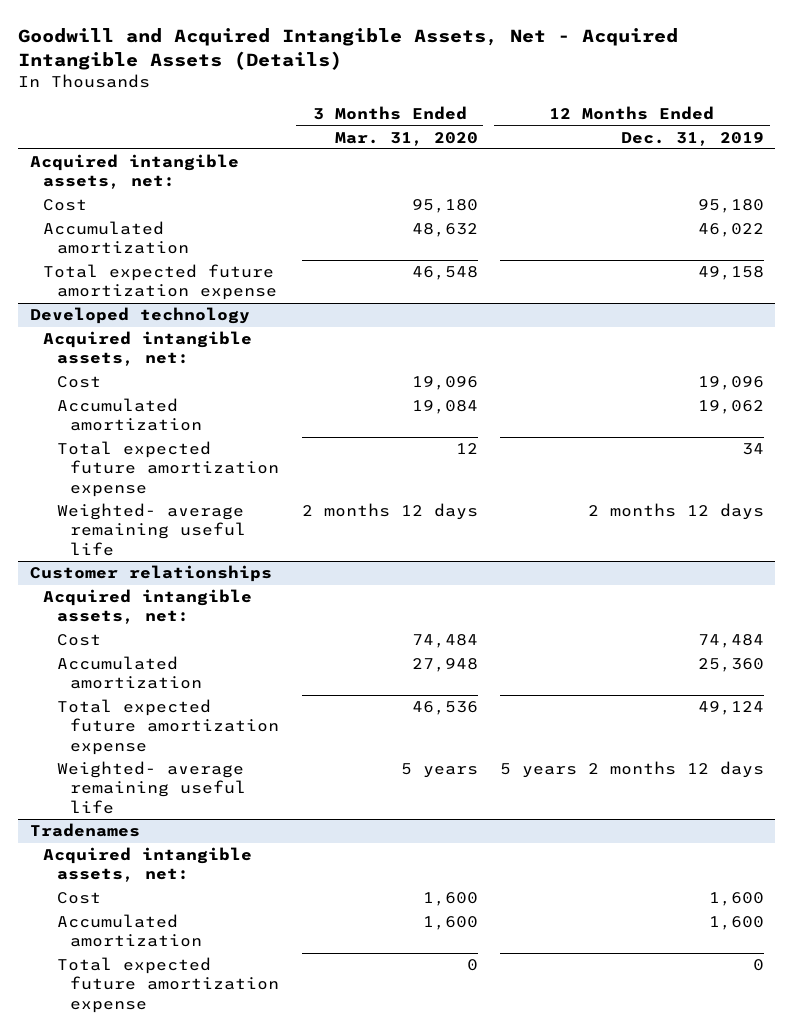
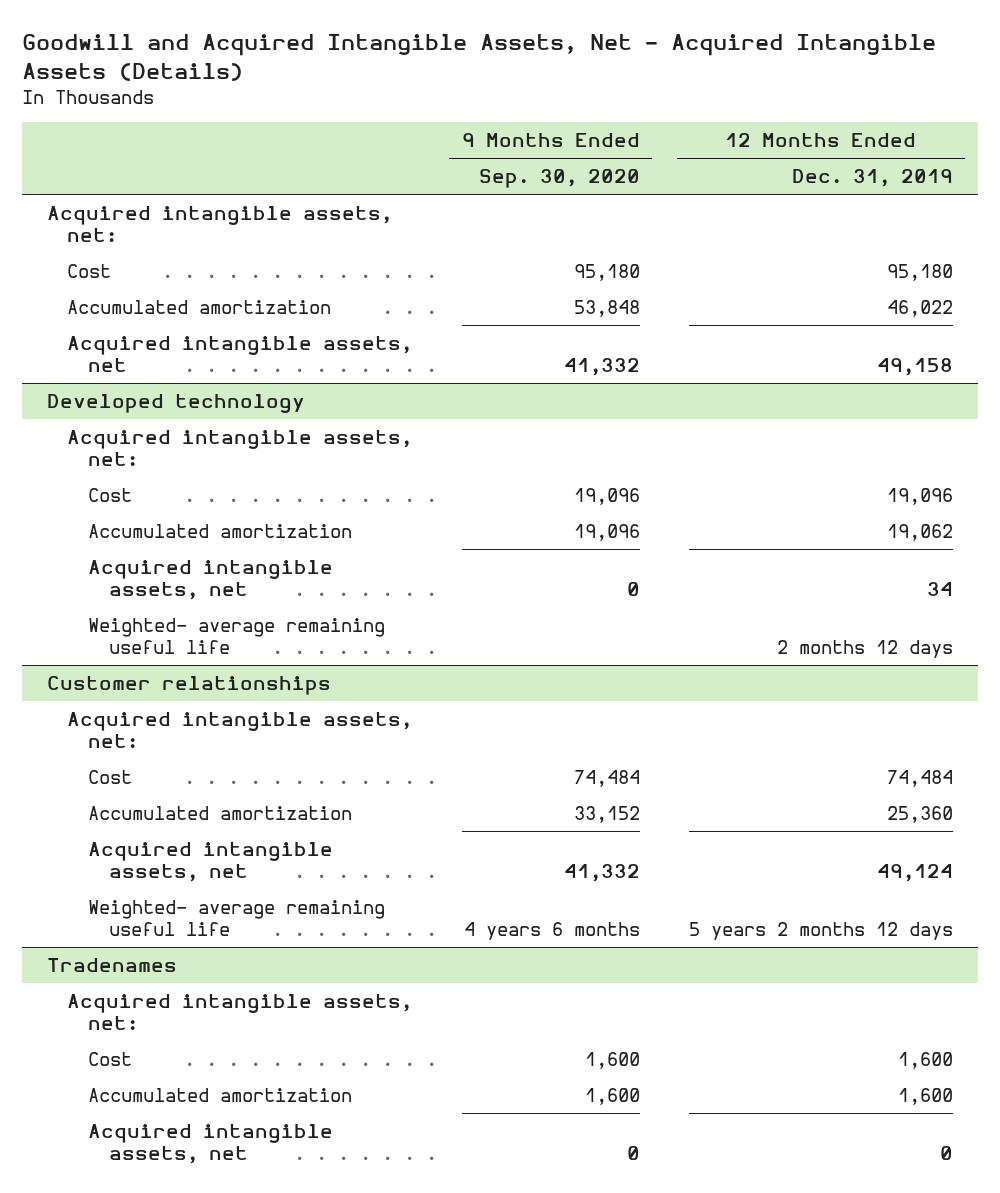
- | 3 Months Ended Mar. 31, 2020 | 12 Months Ended Dec. 31, 2019
+ | 9 Months Ended Sep. 30, 2020 | 12 Months Ended Dec. 31, 2019
- Total expected future amortization expense | 46,548 | 49,158
+ Acquired intangible assets, net | 41,332 | 49,158
@ Developed technology
- Total expected future amortization expense | 12 | 34
+ Acquired intangible assets, net | 0 | 34
@ Customer relationships
- Total expected future amortization expense | 46,536 | 49,124
+ Acquired intangible assets, net | 41,332 | 49,124
@ Tradenames
- Total expected future amortization expense | 0 | 0
+ Acquired intangible assets, net | 0 | 0

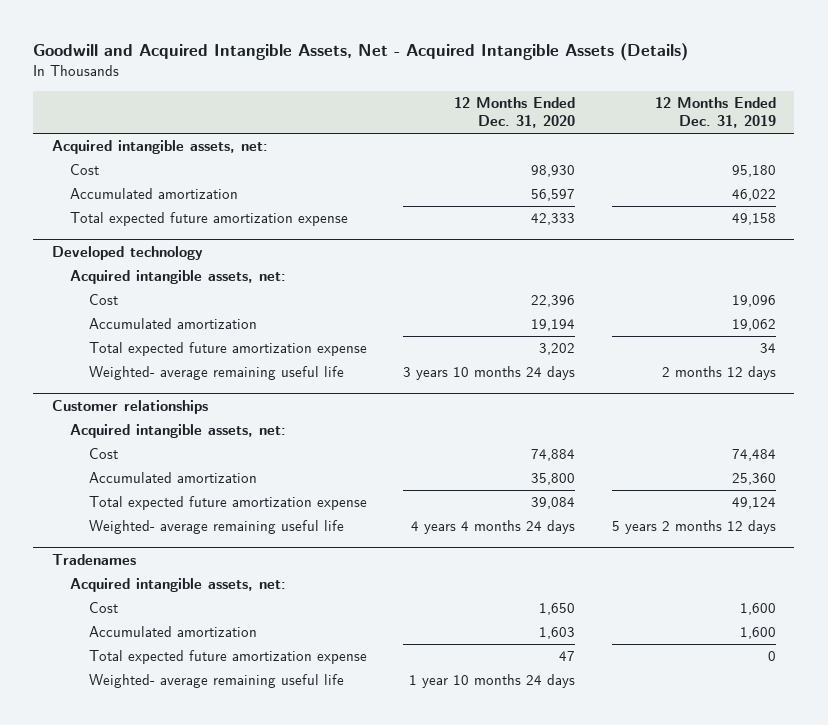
- | 9 Months Ended Sep. 30, 2020 | 12 Months Ended Dec. 31, 2019
+ | 12 Months Ended Dec. 31, 2020 | 12 Months Ended Dec. 31, 2019
- Acquired intangible assets, net | 41,332 | 49,158
+ Total expected future amortization expense | 42,333 | 49,158
@ Developed technology
- Acquired intangible assets, net | 0 | 34
+ Total expected future amortization expense | 3,202 | 34
@ Customer relationships
- Acquired intangible assets, net | 41,332 | 49,124
+ Total expected future amortization expense | 39,084 | 49,124
@ Tradenames
- Acquired intangible assets, net | 0 | 0
+ Total expected future amortization expense | 47 | 0
+ Weighted- average remaining useful life | 1 year 10 months 24 days |

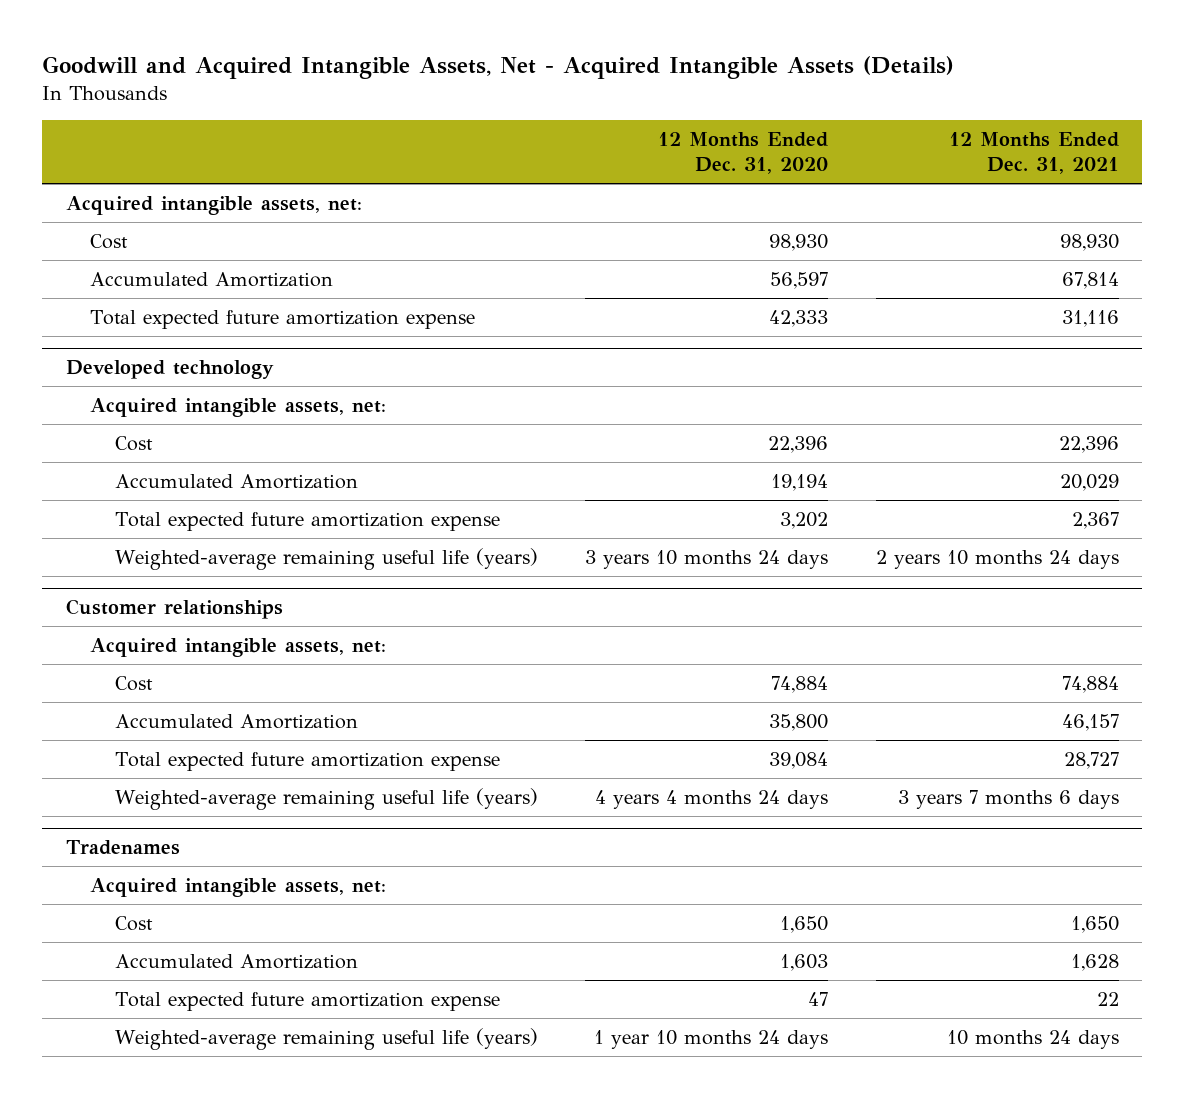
- | 12 Months Ended Dec. 31, 2020 | 12 Months Ended Dec. 31, 2019
+ | 12 Months Ended Dec. 31, 2020 | 12 Months Ended Dec. 31, 2021
- Accumulated amortization | 56,597 | 46,022
+ Accumulated Amortization | 56,597 | 67,814
@ Developed technology
- Accumulated amortization | 19,194 | 19,062
+ Accumulated Amortization | 19,194 | 20,029
- Weighted- average remaining useful life | 3 years 10 months 24 days | 2 months 12 days
+ Weighted-average remaining useful life (years) | 3 years 10 months 24 days | 2 years 10 months 24 days
@ Customer relationships
- Accumulated amortization | 35,800 | 25,360
+ Accumulated Amortization | 35,800 | 46,157
- Weighted- average remaining useful life | 4 years 4 months 24 days | 5 years 2 months 12 days
+ Weighted-average remaining useful life (years) | 4 years 4 months 24 days | 3 years 7 months 6 days
@ Tradenames
- Accumulated amortization | 1,603 | 1,600
+ Accumulated Amortization | 1,603 | 1,628
- Weighted- average remaining useful life | 1 year 10 months 24 days |
+ Weighted-average remaining useful life (years) | 1 year 10 months 24 days | 10 months 24 days

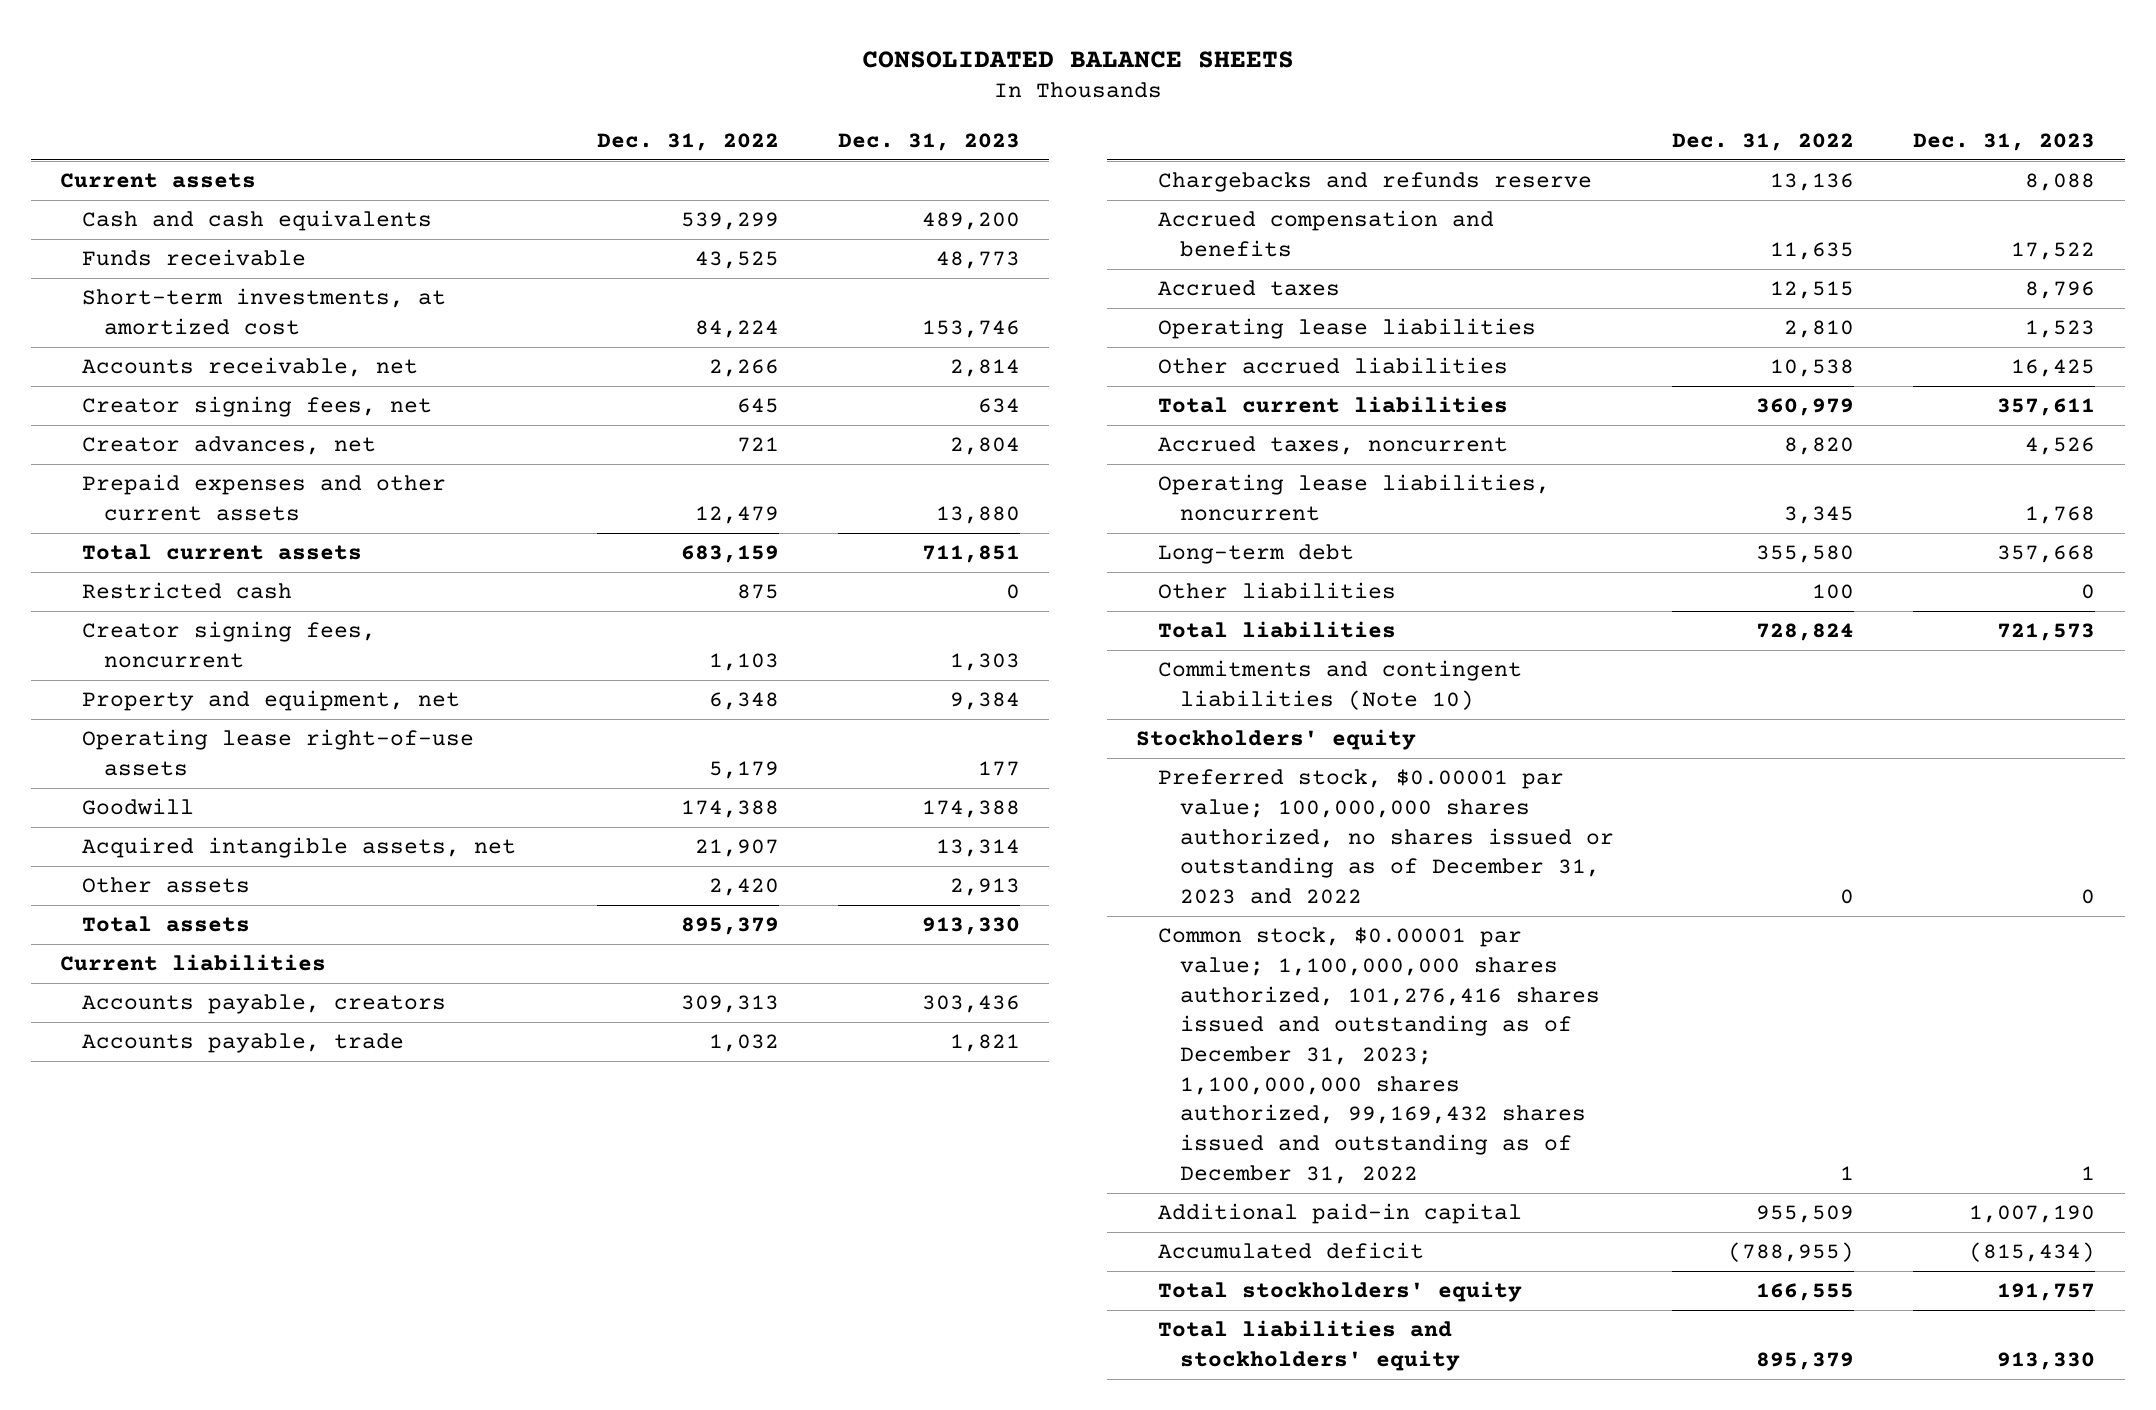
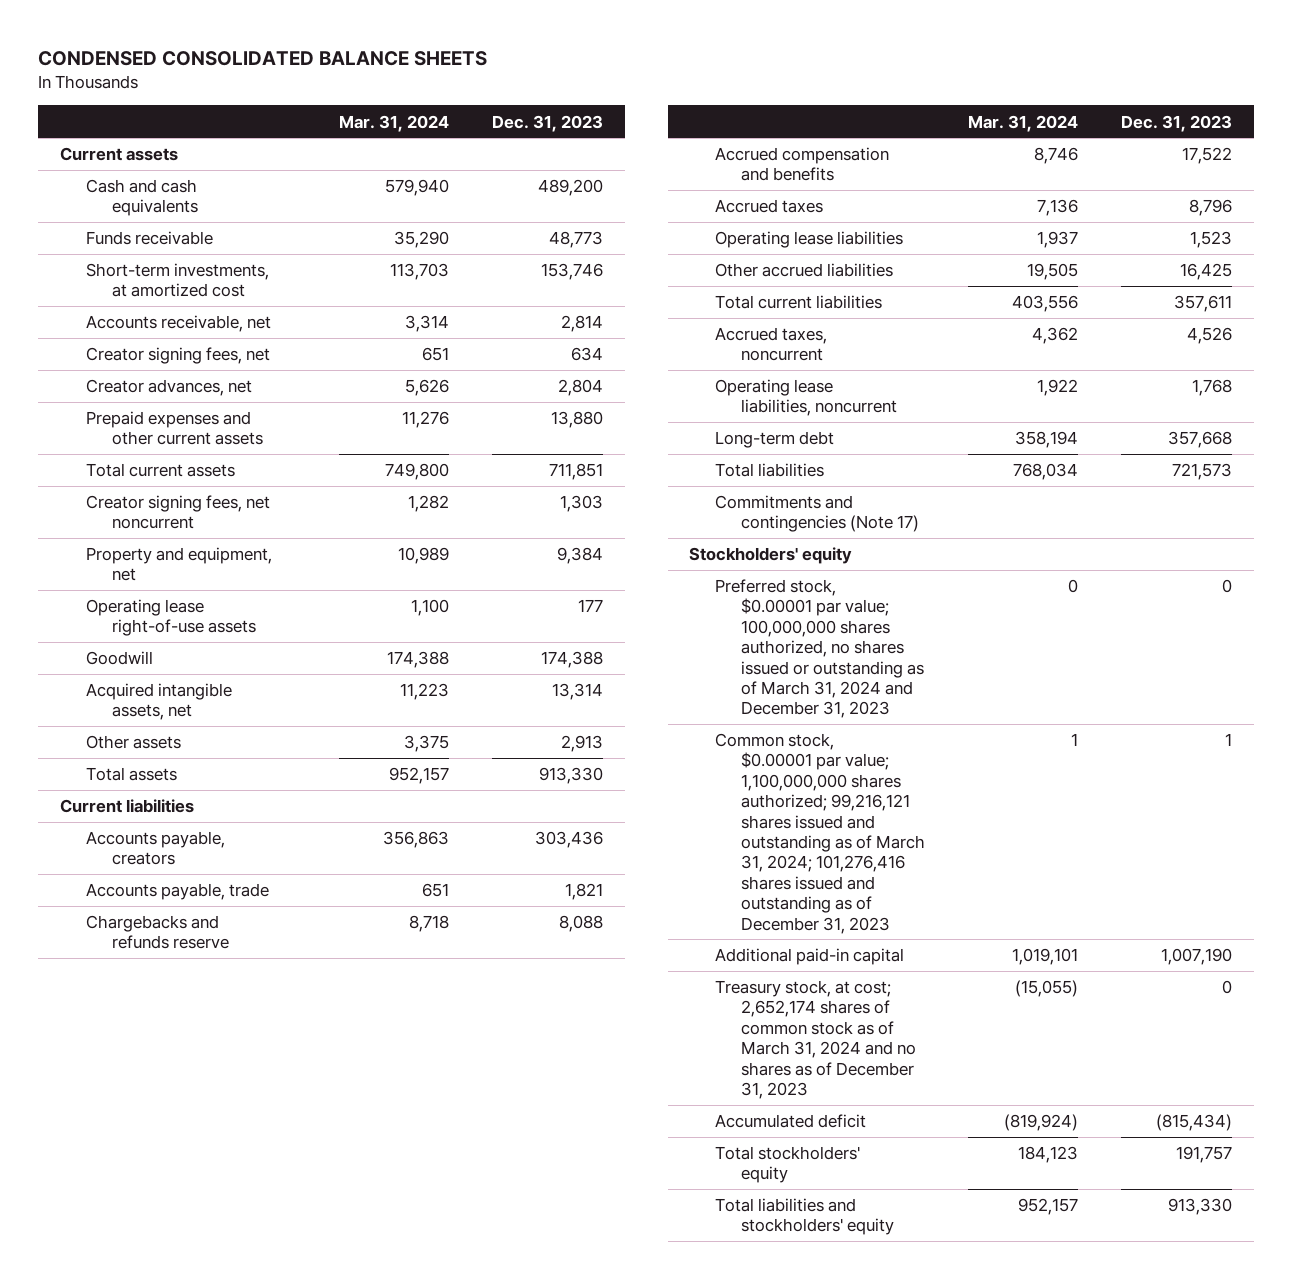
- CONSOLIDATED BALANCE SHEETS
+ CONDENSED CONSOLIDATED BALANCE SHEETS
- | Dec. 31, 2022 | Dec. 31, 2023
+ | Mar. 31, 2024 | Dec. 31, 2023
- Restricted cash | 875 | 0
- Creator signing fees, noncurrent | 1,103 | 1,303
+ Creator signing fees, net noncurrent | 1,282 | 1,303
- Other liabilities | 100 | 0
- Commitments and contingent liabilities (Note 10)
+ Commitments and contingencies (Note 17)
- Preferred stock, $0.00001 par value; 100,000,000 shares authorized, no shares issued or outstanding as of December 31, 2023 and 2022 | 0 | 0
- Common stock, $0.00001 par value; 1,100,000,000 shares authorized, 101,276,416 shares issued and outstanding as of December 31, 2023; 1,100,000,000 shares authorized, 99,169,432 shares issued and outstanding as of December 31, 2022 | 1 | 1
+ Preferred stock, $0.00001 par value; 100,000,000 shares authorized, no shares issued or outstanding as of March 31, 2024 and December 31, 2023 | 0 | 0
+ Common stock, $0.00001 par value; 1,100,000,000 shares authorized; 99,216,121 shares issued and outstanding as of March 31, 2024; 101,276,416 shares issued and outstanding as of December 31, 2023 | 1 | 1
+ Treasury stock, at cost; 2,652,174 shares of common stock as of March 31, 2024 and no shares as of December 31, 2023 | (15,055) | 0

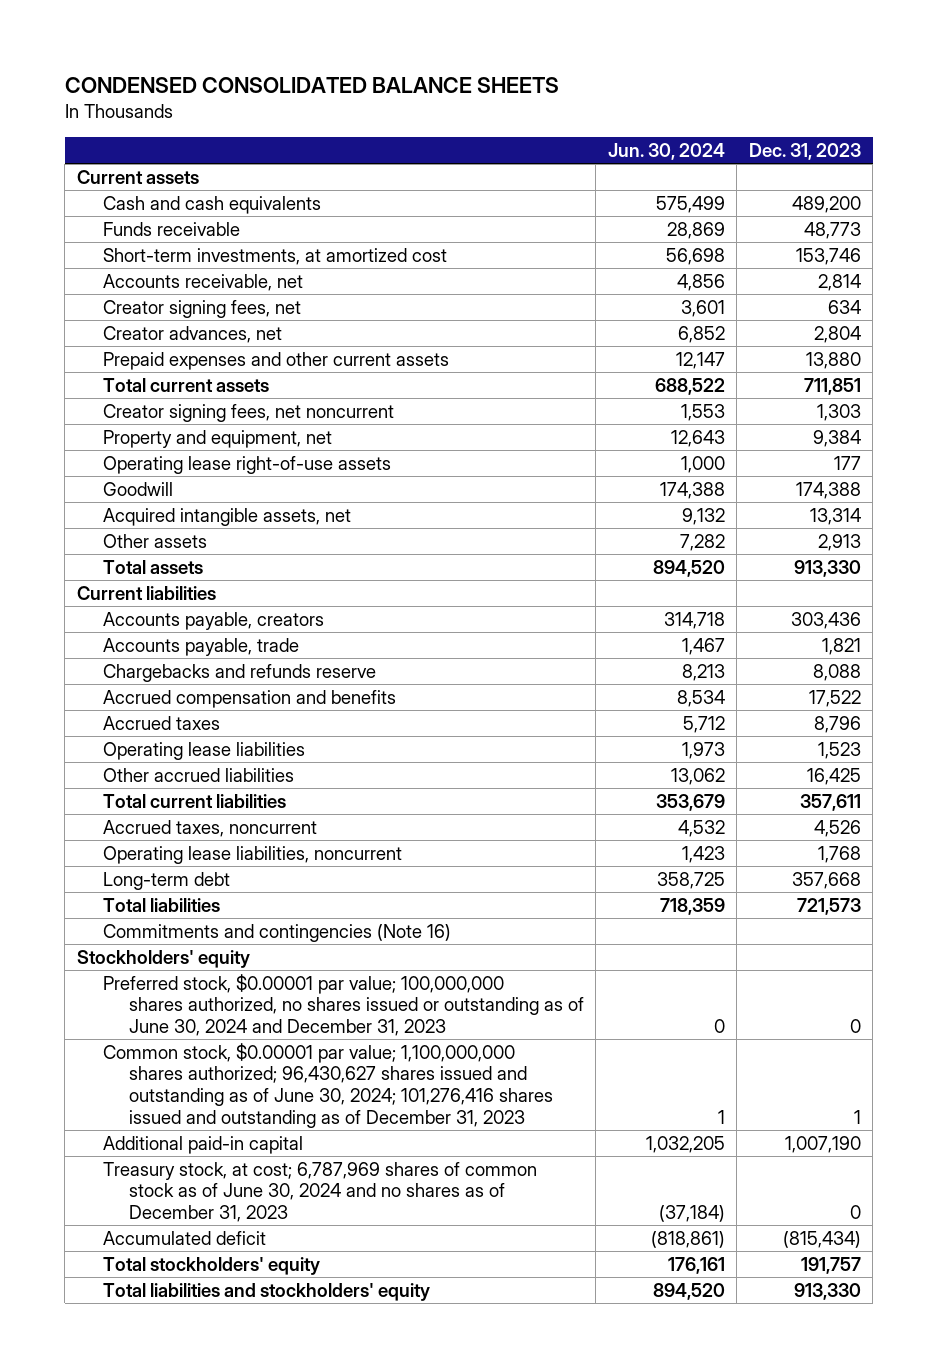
- | Mar. 31, 2024 | Dec. 31, 2023
+ | Jun. 30, 2024 | Dec. 31, 2023
- Commitments and contingencies (Note 17)
+ Commitments and contingencies (Note 16)
- Preferred stock, $0.00001 par value; 100,000,000 shares authorized, no shares issued or outstanding as of March 31, 2024 and December 31, 2023 | 0 | 0
- Common stock, $0.00001 par value; 1,100,000,000 shares authorized; 99,216,121 shares issued and outstanding as of March 31, 2024; 101,276,416 shares issued and outstanding as of December 31, 2023 | 1 | 1
+ Preferred stock, $0.00001 par value; 100,000,000 shares authorized, no shares issued or outstanding as of June 30, 2024 and December 31, 2023 | 0 | 0
+ Common stock, $0.00001 par value; 1,100,000,000 shares authorized; 96,430,627 shares issued and outstanding as of June 30, 2024; 101,276,416 shares issued and outstanding as of December 31, 2023 | 1 | 1
- Treasury stock, at cost; 2,652,174 shares of common stock as of March 31, 2024 and no shares as of December 31, 2023 | (15,055) | 0
+ Treasury stock, at cost; 6,787,969 shares of common stock as of June 30, 2024 and no shares as of December 31, 2023 | (37,184) | 0

